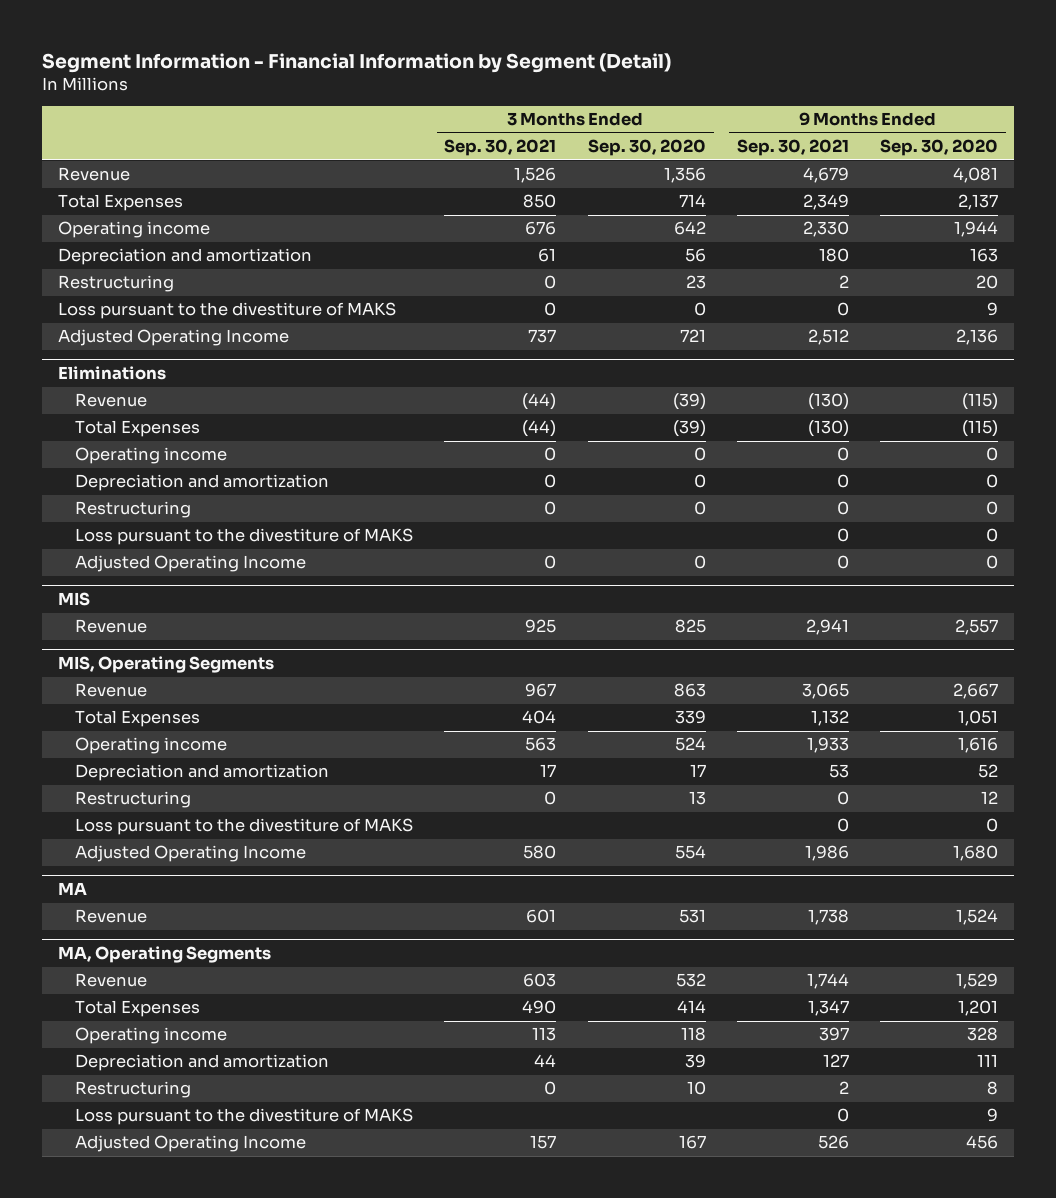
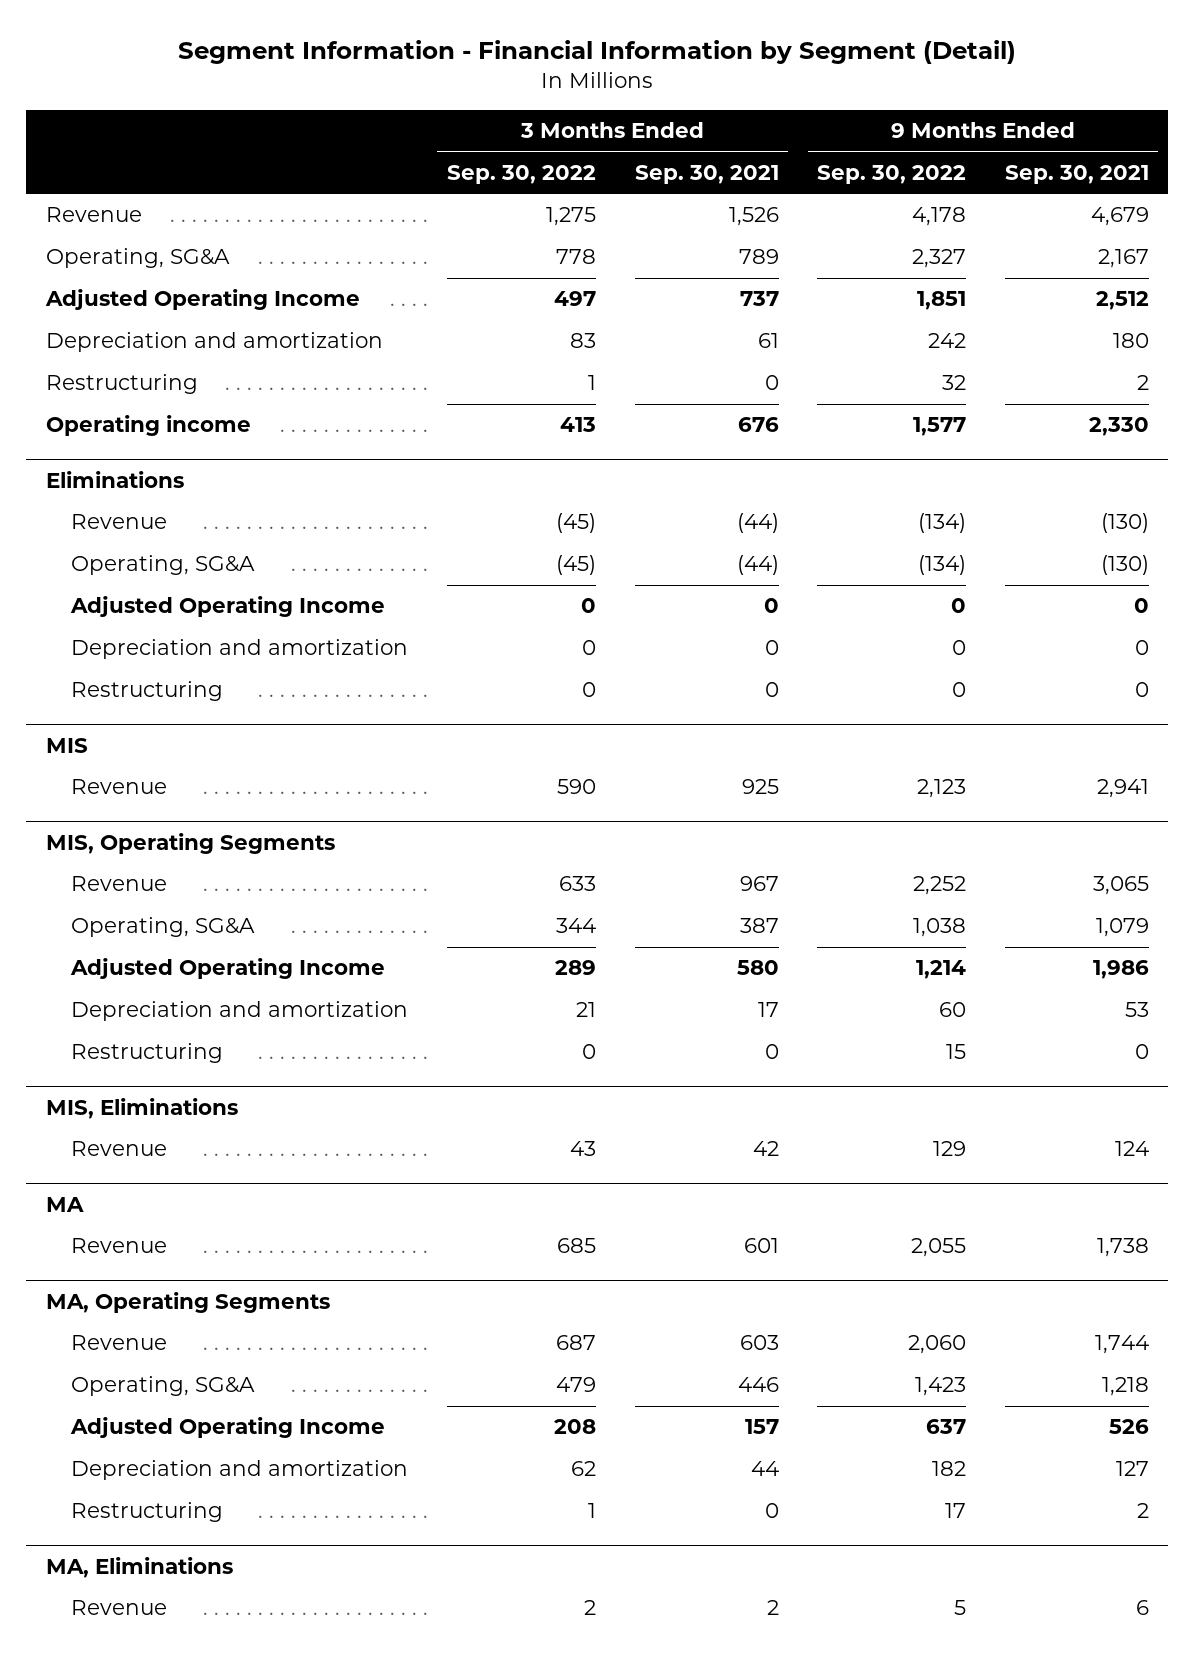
- | 3 Months Ended Sep. 30, 2021 | 3 Months Ended Sep. 30, 2020 | 9 Months Ended Sep. 30, 2021 | 9 Months Ended Sep. 30, 2020
+ | 3 Months Ended Sep. 30, 2022 | 3 Months Ended Sep. 30, 2021 | 9 Months Ended Sep. 30, 2022 | 9 Months Ended Sep. 30, 2021
- Total Expenses | 850 | 714 | 2,349 | 2,137
+ Operating, SG&A | 778 | 789 | 2,327 | 2,167
moved up: Adjusted Operating Income | 497 | 737 | 1,851 | 2,512
- Loss pursuant to the divestiture of MAKS | 0 | 0 | 0 | 9
moved down: Operating income | 413 | 676 | 1,577 | 2,330
@ Eliminations
- Total Expenses | (44) | (39) | (130) | (115)
- Operating income | 0 | 0 | 0 | 0
+ Operating, SG&A | (45) | (44) | (134) | (130)
moved up: Adjusted Operating Income | 0 | 0 | 0 | 0
- Loss pursuant to the divestiture of MAKS | | | 0 | 0
@ MIS, Operating Segments
- Total Expenses | 404 | 339 | 1,132 | 1,051
- Operating income | 563 | 524 | 1,933 | 1,616
+ Operating, SG&A | 344 | 387 | 1,038 | 1,079
moved up: Adjusted Operating Income | 289 | 580 | 1,214 | 1,986
- Loss pursuant to the divestiture of MAKS | | | 0 | 0
+ MIS, Eliminations
+ Revenue | 43 | 42 | 129 | 124
@ MA, Operating Segments
- Total Expenses | 490 | 414 | 1,347 | 1,201
- Operating income | 113 | 118 | 397 | 328
+ Operating, SG&A | 479 | 446 | 1,423 | 1,218
moved up: Adjusted Operating Income | 208 | 157 | 637 | 526
- Loss pursuant to the divestiture of MAKS | | | 0 | 9
+ MA, Eliminations
+ Revenue | 2 | 2 | 5 | 6

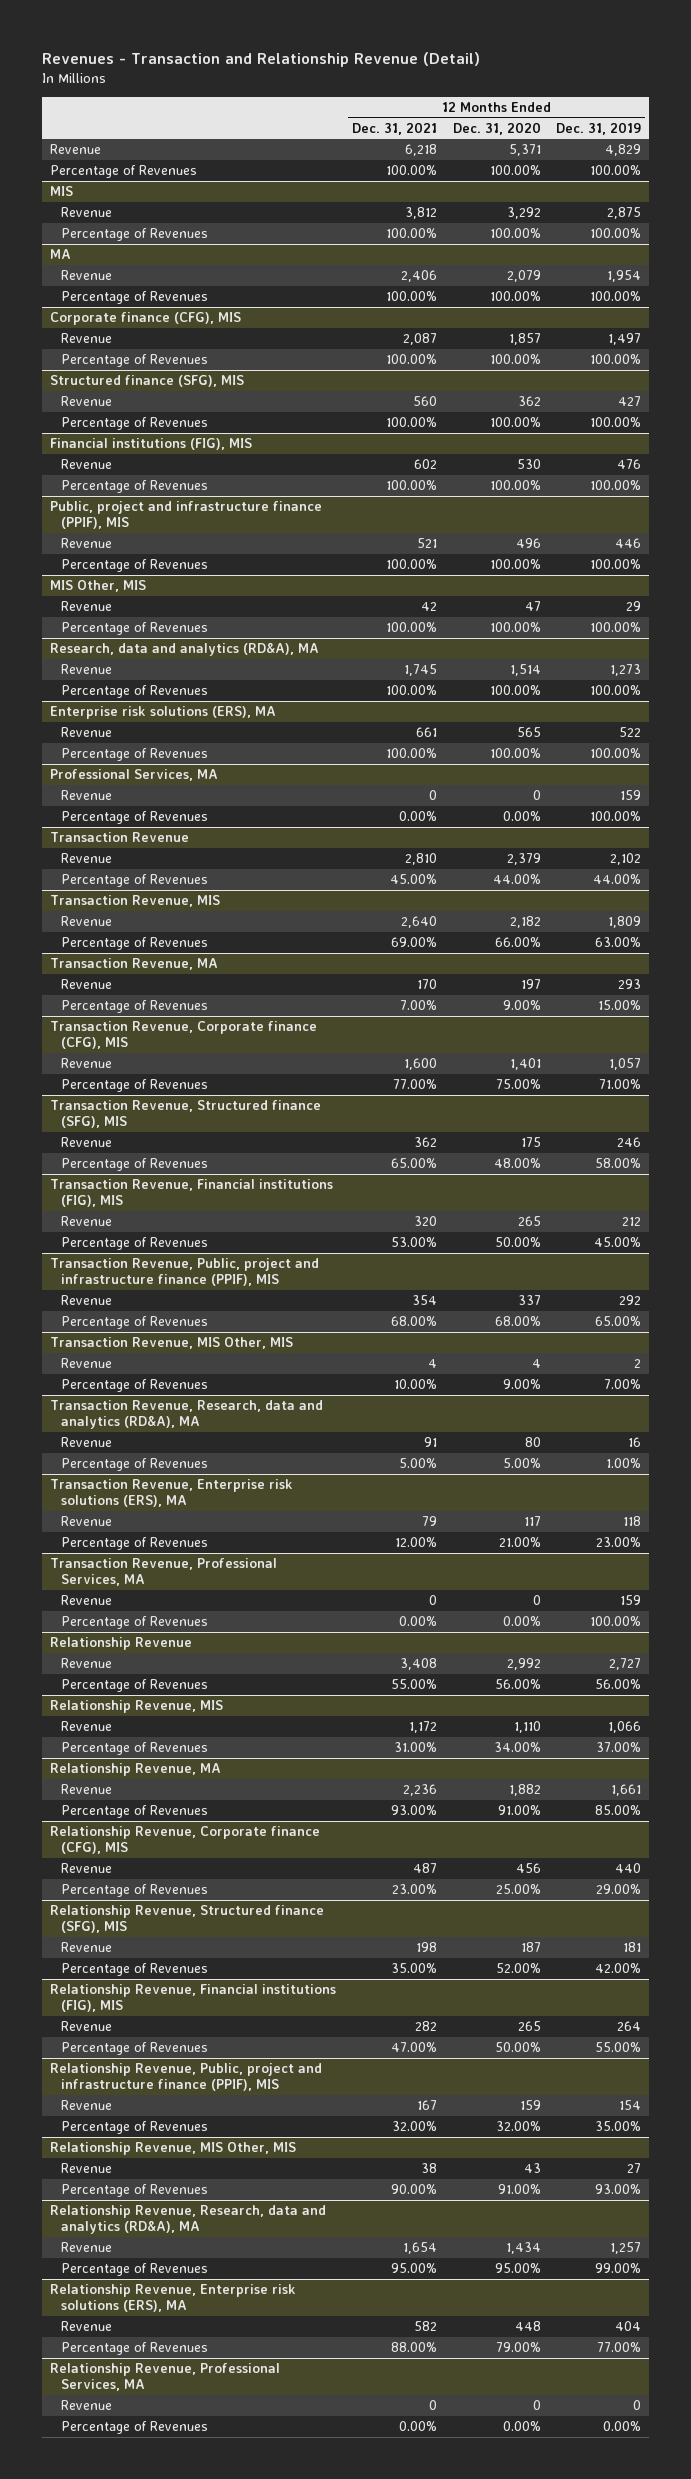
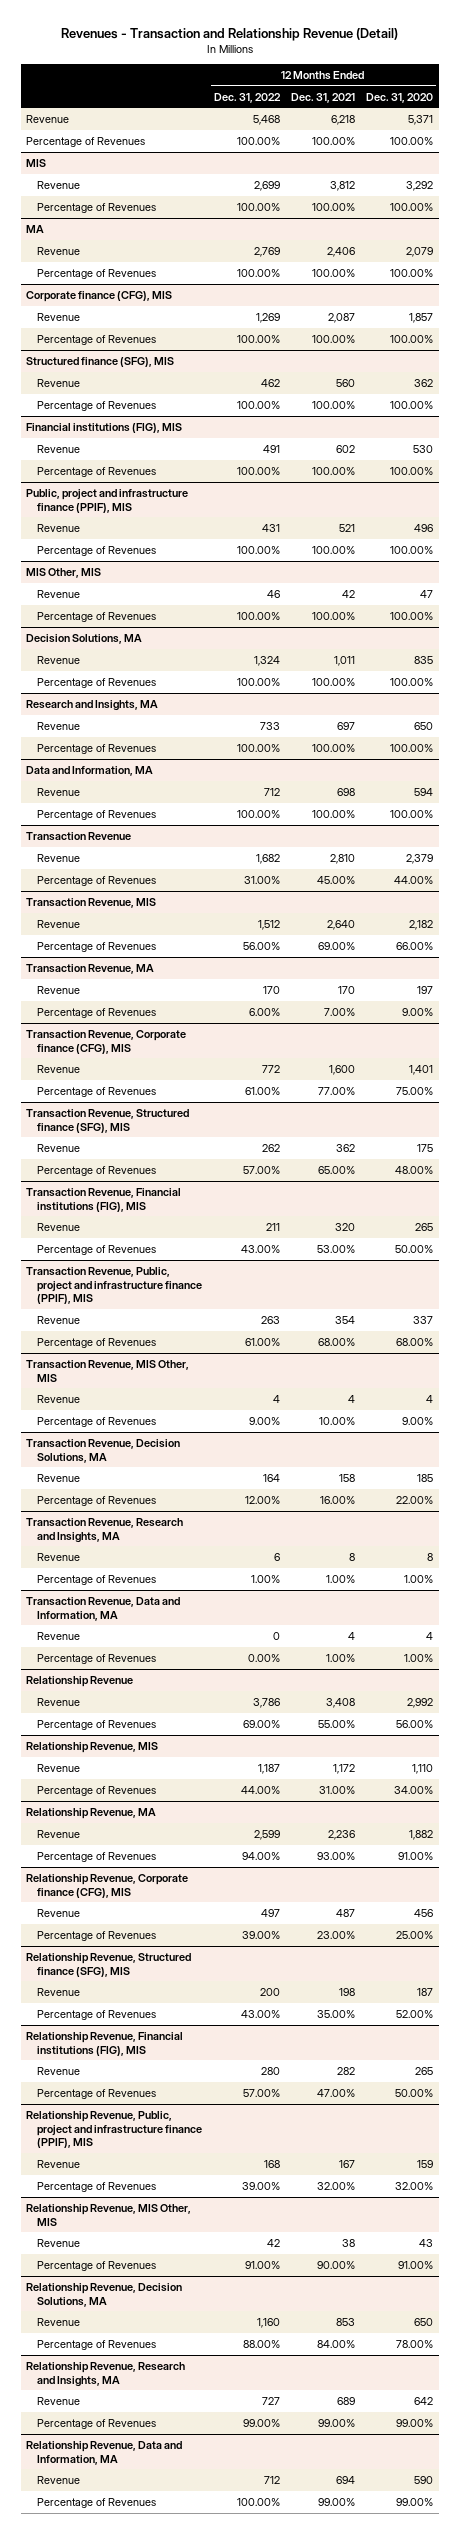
- | 12 Months Ended Dec. 31, 2021 | 12 Months Ended Dec. 31, 2020 | 12 Months Ended Dec. 31, 2019
+ | 12 Months Ended Dec. 31, 2022 | 12 Months Ended Dec. 31, 2021 | 12 Months Ended Dec. 31, 2020
- Research, data and analytics (RD&A), MA
- Revenue | 1,745 | 1,514 | 1,273
+ Decision Solutions, MA
+ Revenue | 1,324 | 1,011 | 835
- Enterprise risk solutions (ERS), MA
- Revenue | 661 | 565 | 522
+ Research and Insights, MA
+ Revenue | 733 | 697 | 650
- Professional Services, MA
- Revenue | 0 | 0 | 159
- Percentage of Revenues | 0.00% | 0.00% | 100.00%
+ Data and Information, MA
+ Revenue | 712 | 698 | 594
+ Percentage of Revenues | 100.00% | 100.00% | 100.00%
- Transaction Revenue, Research, data and analytics (RD&A), MA
- Revenue | 91 | 80 | 16
- Percentage of Revenues | 5.00% | 5.00% | 1.00%
- Transaction Revenue, Enterprise risk solutions (ERS), MA
- Revenue | 79 | 117 | 118
- Percentage of Revenues | 12.00% | 21.00% | 23.00%
- Transaction Revenue, Professional Services, MA
- Revenue | 0 | 0 | 159
- Percentage of Revenues | 0.00% | 0.00% | 100.00%
+ Transaction Revenue, Decision Solutions, MA
+ Revenue | 164 | 158 | 185
+ Percentage of Revenues | 12.00% | 16.00% | 22.00%
+ Transaction Revenue, Research and Insights, MA
+ Revenue | 6 | 8 | 8
+ Percentage of Revenues | 1.00% | 1.00% | 1.00%
+ Transaction Revenue, Data and Information, MA
+ Revenue | 0 | 4 | 4
+ Percentage of Revenues | 0.00% | 1.00% | 1.00%
- Relationship Revenue, Research, data and analytics (RD&A), MA
- Revenue | 1,654 | 1,434 | 1,257
- Percentage of Revenues | 95.00% | 95.00% | 99.00%
- Relationship Revenue, Enterprise risk solutions (ERS), MA
- Revenue | 582 | 448 | 404
- Percentage of Revenues | 88.00% | 79.00% | 77.00%
- Relationship Revenue, Professional Services, MA
- Revenue | 0 | 0 | 0
- Percentage of Revenues | 0.00% | 0.00% | 0.00%
+ Relationship Revenue, Decision Solutions, MA
+ Revenue | 1,160 | 853 | 650
+ Percentage of Revenues | 88.00% | 84.00% | 78.00%
+ Relationship Revenue, Research and Insights, MA
+ Revenue | 727 | 689 | 642
+ Percentage of Revenues | 99.00% | 99.00% | 99.00%
+ Relationship Revenue, Data and Information, MA
+ Revenue | 712 | 694 | 590
+ Percentage of Revenues | 100.00% | 99.00% | 99.00%

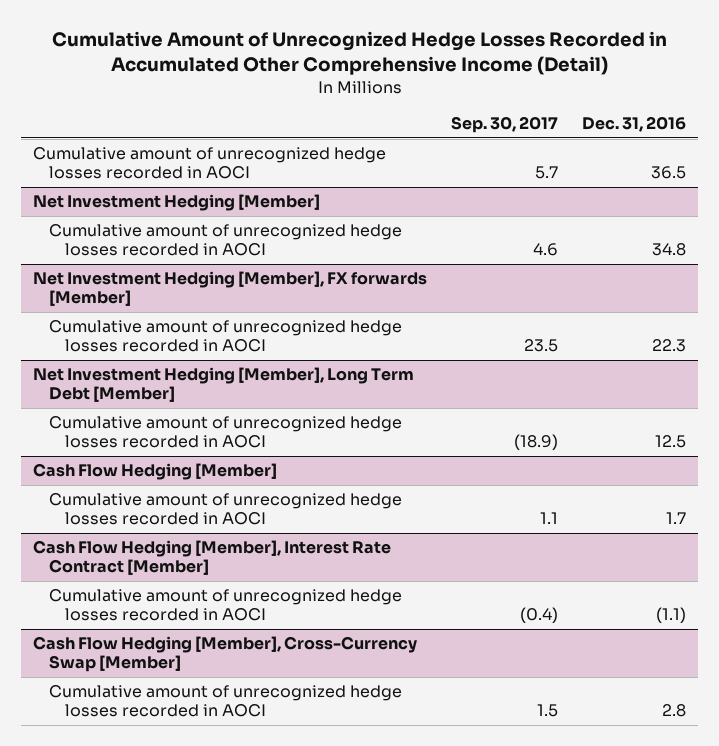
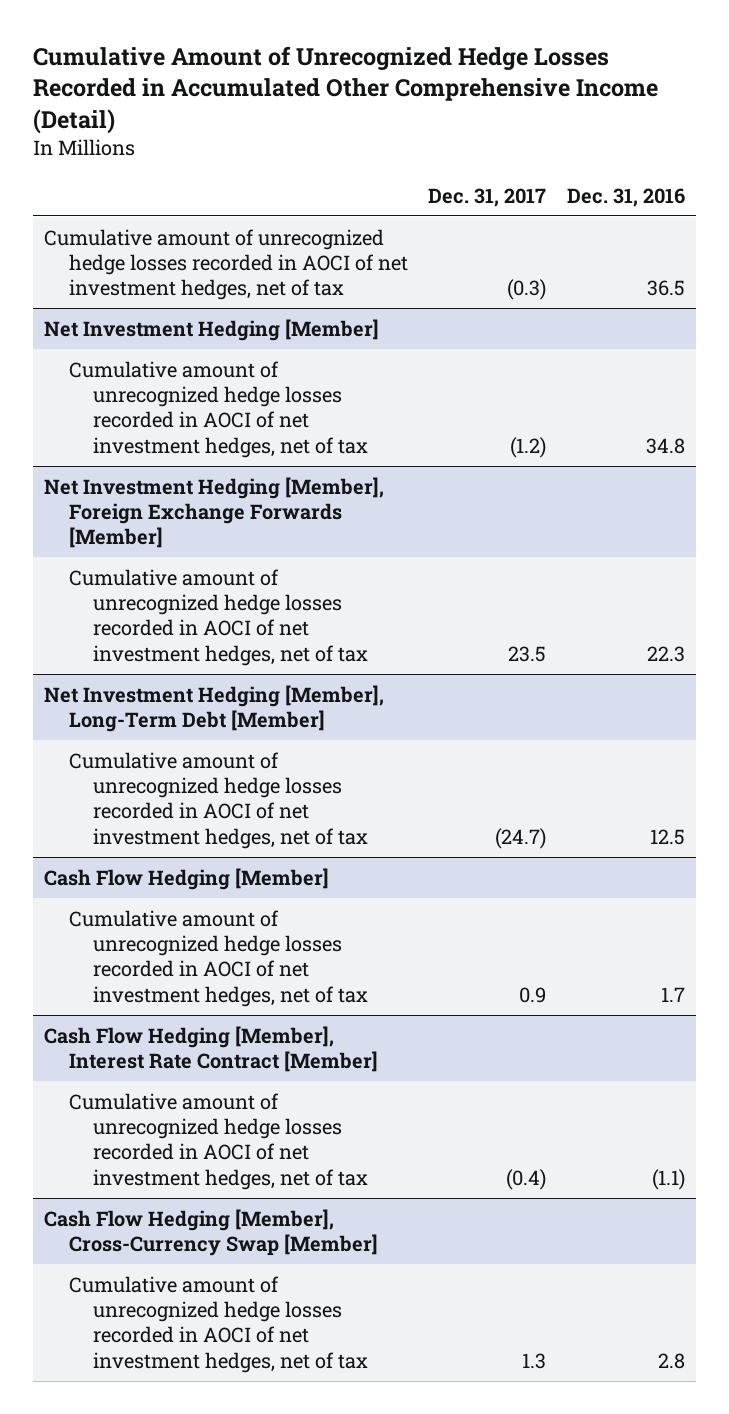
- | Sep. 30, 2017 | Dec. 31, 2016
+ | Dec. 31, 2017 | Dec. 31, 2016
- Cumulative amount of unrecognized hedge losses recorded in AOCI | 5.7 | 36.5
+ Cumulative amount of unrecognized hedge losses recorded in AOCI of net investment hedges, net of tax | (0.3) | 36.5
@ Net Investment Hedging [Member]
- Cumulative amount of unrecognized hedge losses recorded in AOCI | 4.6 | 34.8
- Net Investment Hedging [Member], FX forwards [Member]
- Cumulative amount of unrecognized hedge losses recorded in AOCI | 23.5 | 22.3
- Net Investment Hedging [Member], Long Term Debt [Member]
- Cumulative amount of unrecognized hedge losses recorded in AOCI | (18.9) | 12.5
@ Net Investment Hedging [Member]
+ Cumulative amount of unrecognized hedge losses recorded in AOCI of net investment hedges, net of tax | (1.2) | 34.8
+ Net Investment Hedging [Member], Foreign Exchange Forwards [Member]
+ Cumulative amount of unrecognized hedge losses recorded in AOCI of net investment hedges, net of tax | 23.5 | 22.3
+ Net Investment Hedging [Member], Long-Term Debt [Member]
+ Cumulative amount of unrecognized hedge losses recorded in AOCI of net investment hedges, net of tax | (24.7) | 12.5
@ Cash Flow Hedging [Member]
- Cumulative amount of unrecognized hedge losses recorded in AOCI | 1.1 | 1.7
+ Cumulative amount of unrecognized hedge losses recorded in AOCI of net investment hedges, net of tax | 0.9 | 1.7
@ Cash Flow Hedging [Member], Interest Rate Contract [Member]
- Cumulative amount of unrecognized hedge losses recorded in AOCI | (0.4) | (1.1)
+ Cumulative amount of unrecognized hedge losses recorded in AOCI of net investment hedges, net of tax | (0.4) | (1.1)
@ Cash Flow Hedging [Member], Cross-Currency Swap [Member]
- Cumulative amount of unrecognized hedge losses recorded in AOCI | 1.5 | 2.8
+ Cumulative amount of unrecognized hedge losses recorded in AOCI of net investment hedges, net of tax | 1.3 | 2.8

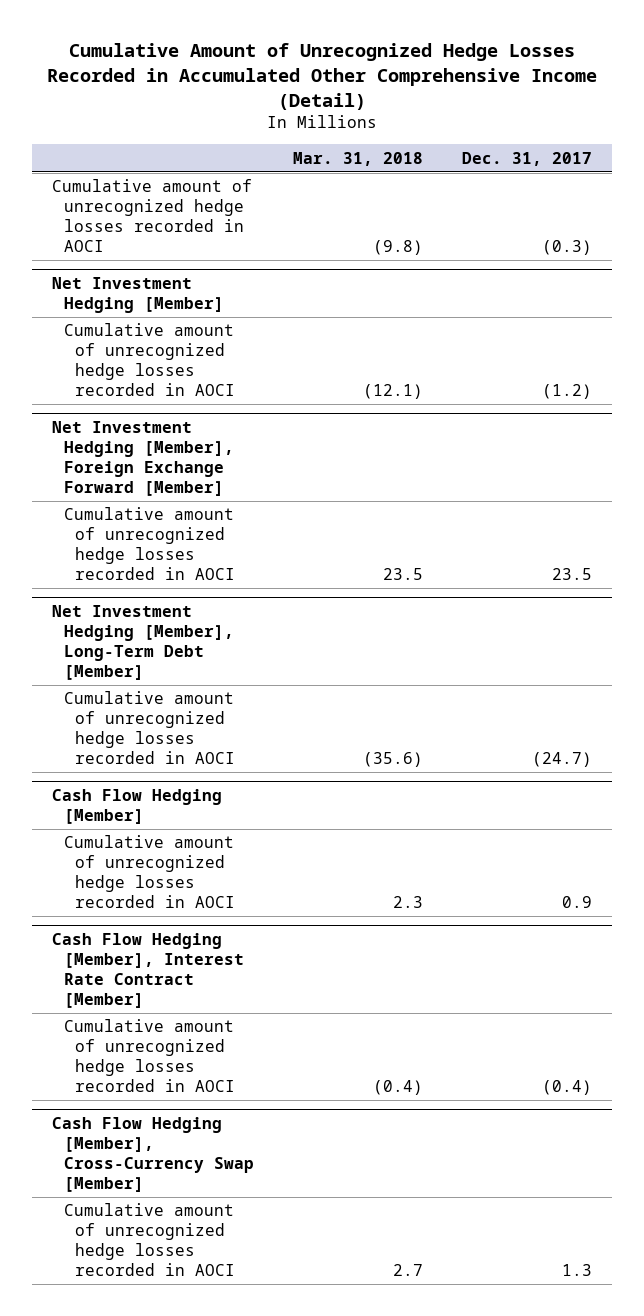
- | Dec. 31, 2017 | Dec. 31, 2016
+ | Mar. 31, 2018 | Dec. 31, 2017
- Cumulative amount of unrecognized hedge losses recorded in AOCI of net investment hedges, net of tax | (0.3) | 36.5
+ Cumulative amount of unrecognized hedge losses recorded in AOCI | (9.8) | (0.3)
@ Net Investment Hedging [Member]
- Cumulative amount of unrecognized hedge losses recorded in AOCI of net investment hedges, net of tax | (1.2) | 34.8
- Net Investment Hedging [Member], Foreign Exchange Forwards [Member]
- Cumulative amount of unrecognized hedge losses recorded in AOCI of net investment hedges, net of tax | 23.5 | 22.3
@ Net Investment Hedging [Member]
+ Cumulative amount of unrecognized hedge losses recorded in AOCI | (12.1) | (1.2)
+ Net Investment Hedging [Member], Foreign Exchange Forward [Member]
+ Cumulative amount of unrecognized hedge losses recorded in AOCI | 23.5 | 23.5
@ Net Investment Hedging [Member], Long-Term Debt [Member]
- Cumulative amount of unrecognized hedge losses recorded in AOCI of net investment hedges, net of tax | (24.7) | 12.5
+ Cumulative amount of unrecognized hedge losses recorded in AOCI | (35.6) | (24.7)
@ Cash Flow Hedging [Member]
- Cumulative amount of unrecognized hedge losses recorded in AOCI of net investment hedges, net of tax | 0.9 | 1.7
+ Cumulative amount of unrecognized hedge losses recorded in AOCI | 2.3 | 0.9
@ Cash Flow Hedging [Member], Interest Rate Contract [Member]
- Cumulative amount of unrecognized hedge losses recorded in AOCI of net investment hedges, net of tax | (0.4) | (1.1)
+ Cumulative amount of unrecognized hedge losses recorded in AOCI | (0.4) | (0.4)
@ Cash Flow Hedging [Member], Cross-Currency Swap [Member]
- Cumulative amount of unrecognized hedge losses recorded in AOCI of net investment hedges, net of tax | 1.3 | 2.8
+ Cumulative amount of unrecognized hedge losses recorded in AOCI | 2.7 | 1.3

